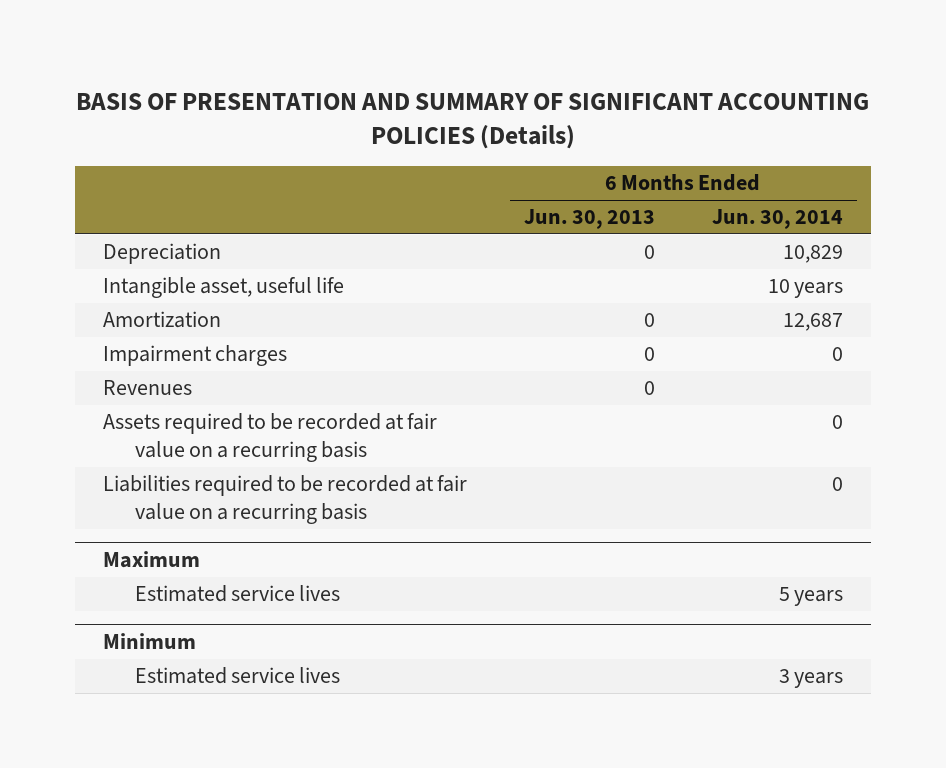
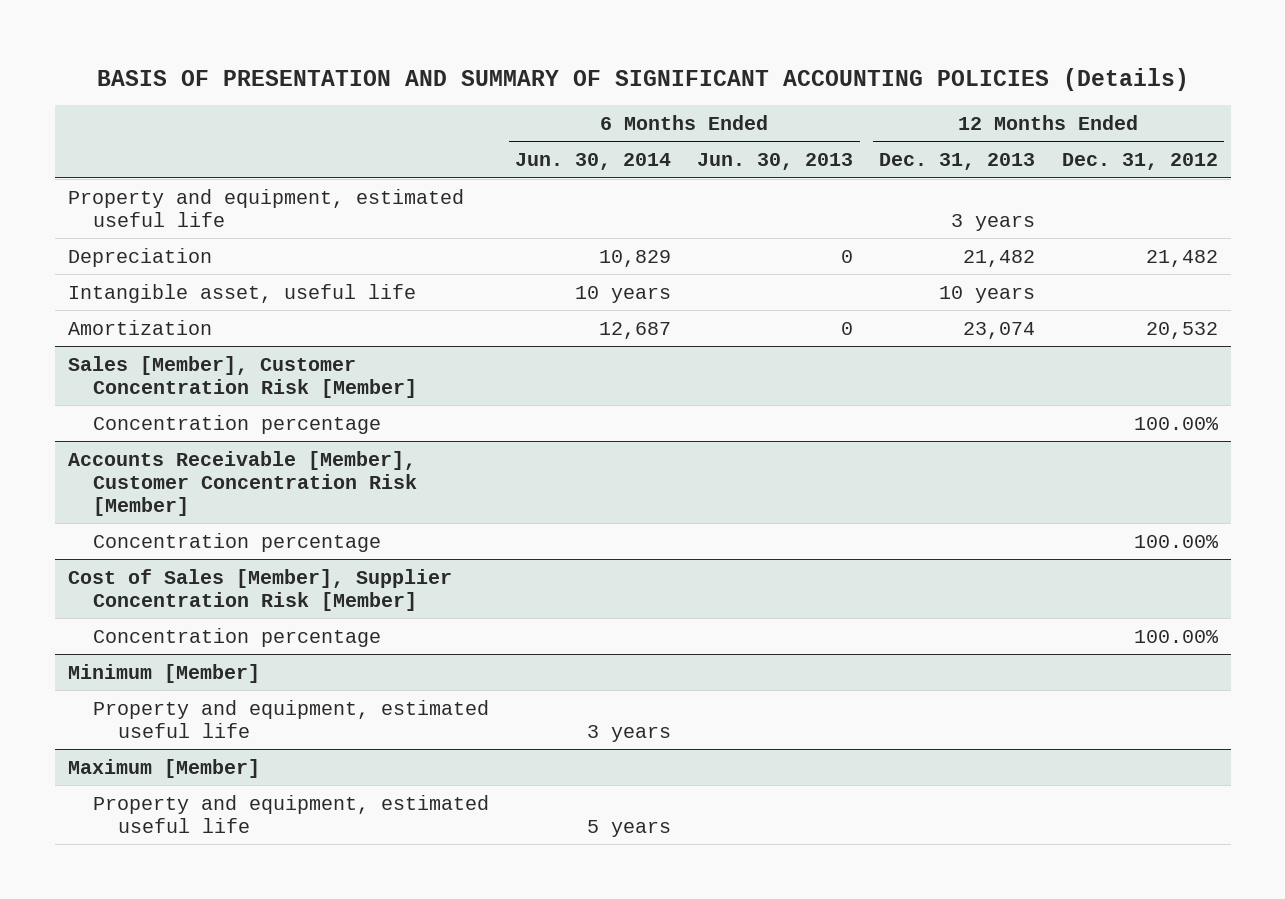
- | 6 Months Ended Jun. 30, 2013 | 6 Months Ended Jun. 30, 2014
+ | 6 Months Ended Jun. 30, 2014 | 6 Months Ended Jun. 30, 2013 | 12 Months Ended Dec. 31, 2013 | 12 Months Ended Dec. 31, 2012
+ Property and equipment, estimated useful life | | | 3 years |
- Impairment charges | 0 | 0
- Revenues | 0 |
- Assets required to be recorded at fair value on a recurring basis | | 0
- Liabilities required to be recorded at fair value on a recurring basis | | 0
- Maximum
- Estimated service lives | | 5 years
- Minimum
- Estimated service lives | | 3 years
+ Sales [Member], Customer Concentration Risk [Member]
+ Concentration percentage | | | | 100.00%
+ Accounts Receivable [Member], Customer Concentration Risk [Member]
+ Concentration percentage | | | | 100.00%
+ Cost of Sales [Member], Supplier Concentration Risk [Member]
+ Concentration percentage | | | | 100.00%
+ Minimum [Member]
+ Property and equipment, estimated useful life | 3 years | | |
+ Maximum [Member]
+ Property and equipment, estimated useful life | 5 years | | |

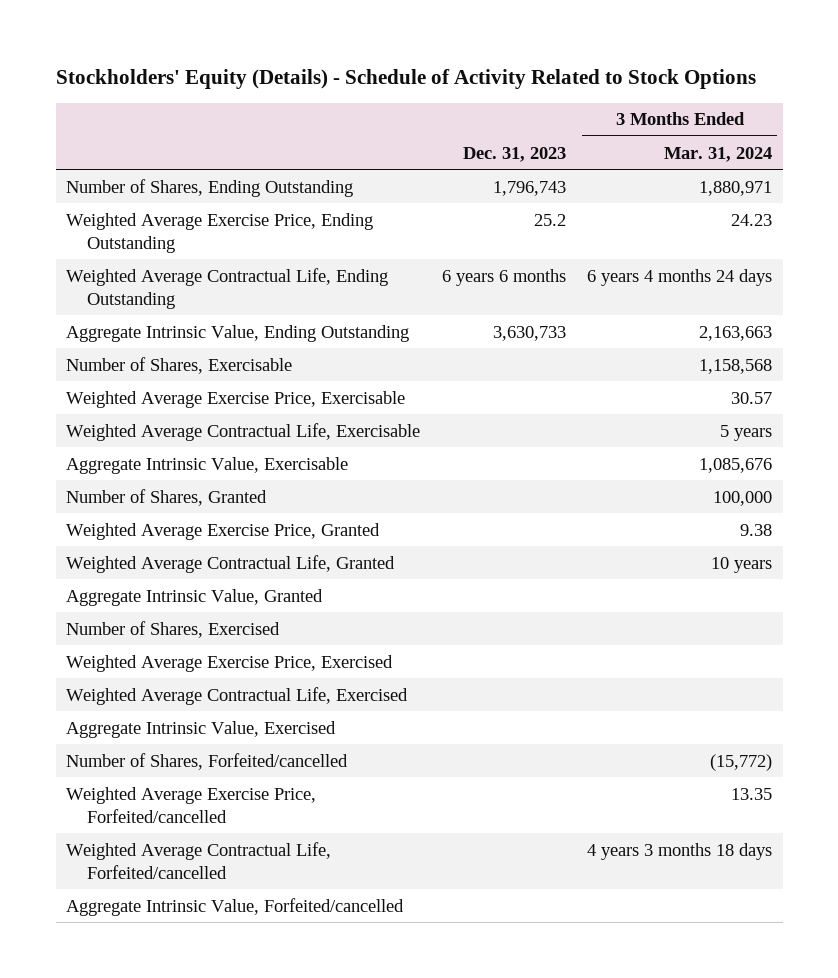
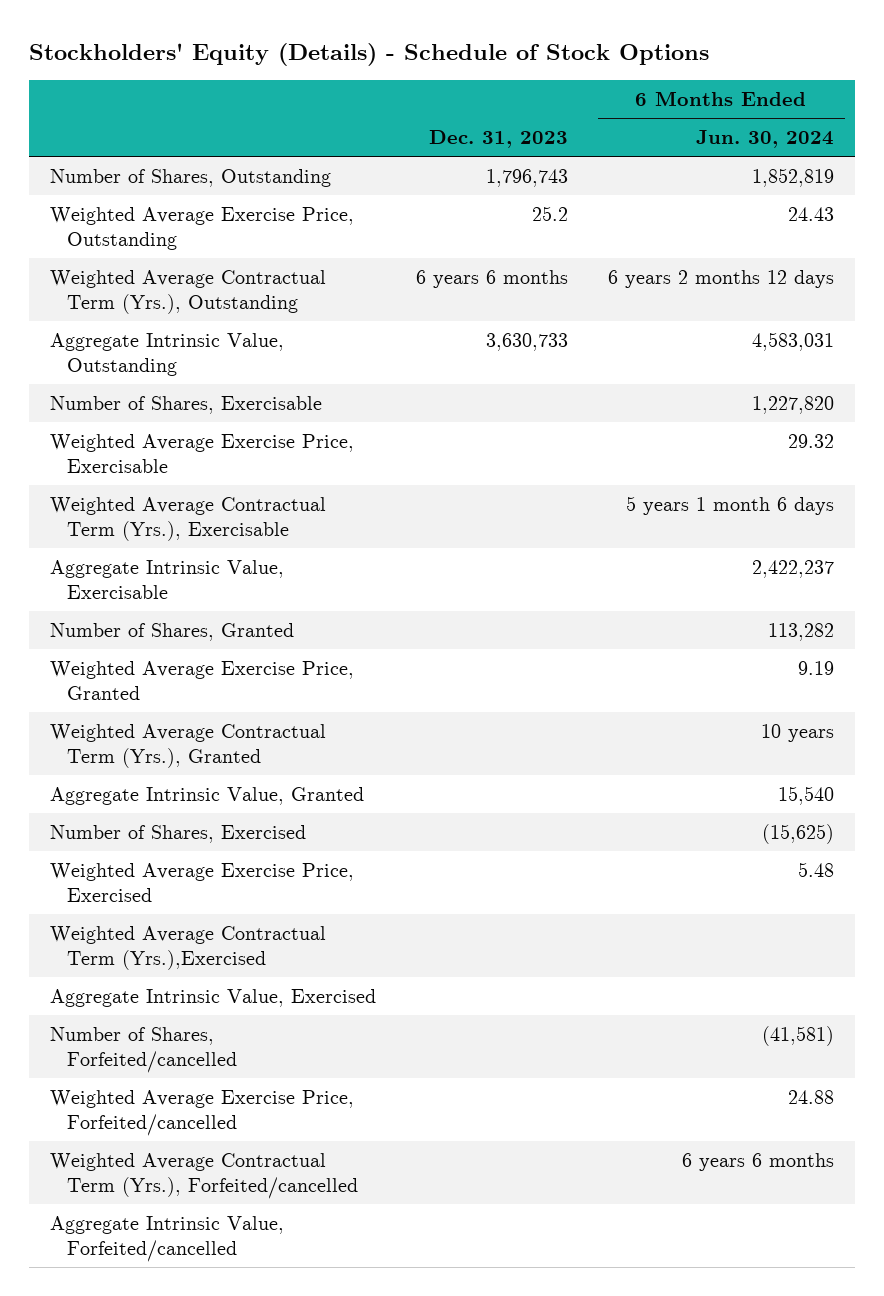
- Stockholders' Equity (Details) - Schedule of Activity Related to Stock Options
+ Stockholders' Equity (Details) - Schedule of Stock Options
- | Dec. 31, 2023 | 3 Months Ended Mar. 31, 2024
+ | Dec. 31, 2023 | 6 Months Ended Jun. 30, 2024
- Number of Shares, Ending Outstanding | 1,796,743 | 1,880,971
- Weighted Average Exercise Price, Ending Outstanding | 25.2 | 24.23
- Weighted Average Contractual Life, Ending Outstanding | 6 years 6 months | 6 years 4 months 24 days
- Aggregate Intrinsic Value, Ending Outstanding | 3,630,733 | 2,163,663
+ Number of Shares, Outstanding | 1,796,743 | 1,852,819
+ Weighted Average Exercise Price, Outstanding | 25.2 | 24.43
+ Weighted Average Contractual Term (Yrs.), Outstanding | 6 years 6 months | 6 years 2 months 12 days
+ Aggregate Intrinsic Value, Outstanding | 3,630,733 | 4,583,031
- Weighted Average Contractual Life, Exercisable | | 5 years
+ Weighted Average Contractual Term (Yrs.), Exercisable | | 5 years 1 month 6 days
- Weighted Average Contractual Life, Granted | | 10 years
+ Weighted Average Contractual Term (Yrs.), Granted | | 10 years
- Weighted Average Contractual Life, Exercised
+ Weighted Average Contractual Term (Yrs.),Exercised
- Weighted Average Contractual Life, Forfeited/cancelled | | 4 years 3 months 18 days
+ Weighted Average Contractual Term (Yrs.), Forfeited/cancelled | | 6 years 6 months

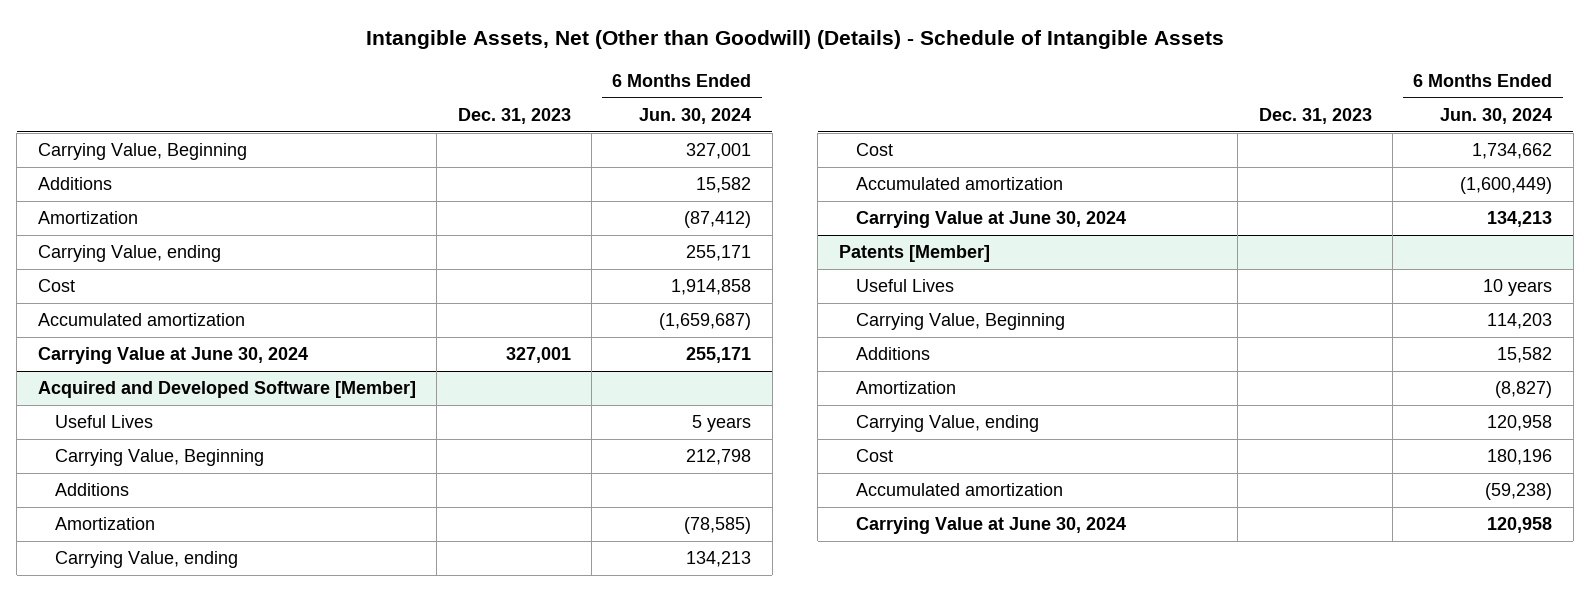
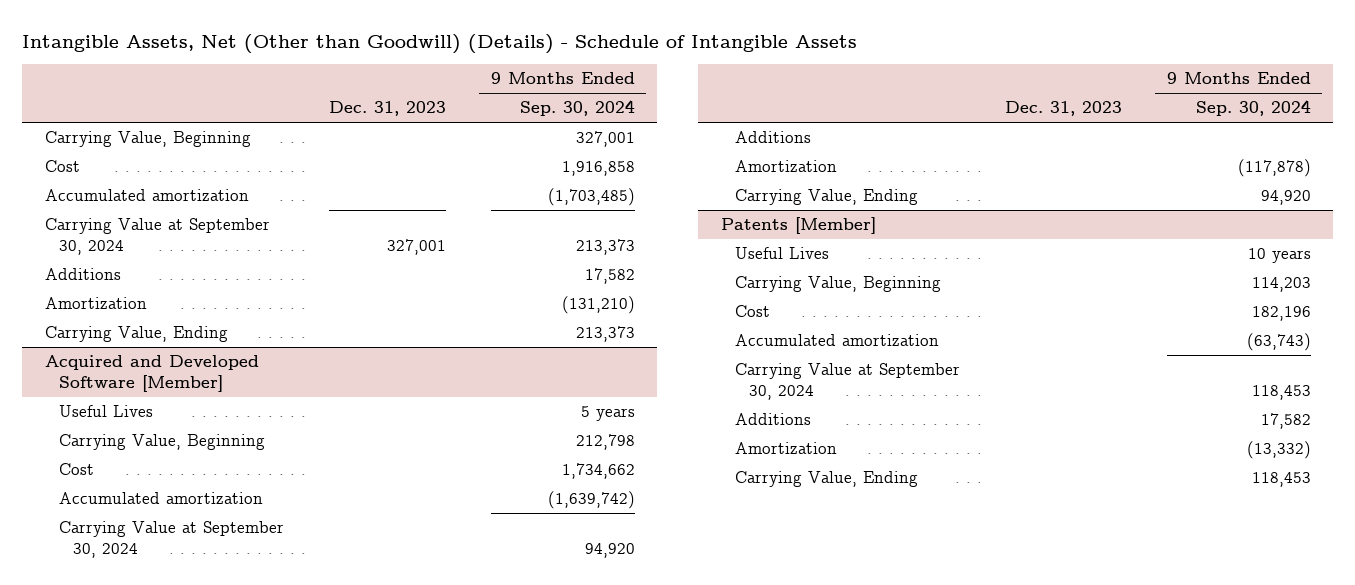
- | Dec. 31, 2023 | 6 Months Ended Jun. 30, 2024
+ | Dec. 31, 2023 | 9 Months Ended Sep. 30, 2024
- Carrying Value, ending | | 255,171
- Carrying Value at June 30, 2024 | 327,001 | 255,171
+ Carrying Value at September 30, 2024 | 327,001 | 213,373
moved down: Additions | | 17,582
moved down: Amortization | | (131,210)
+ Carrying Value, Ending | | 213,373
@ Acquired and Developed Software [Member]
- Carrying Value, ending | | 134,213
- Carrying Value at June 30, 2024 | | 134,213
+ Carrying Value at September 30, 2024 | | 94,920
moved down: Additions
moved down: Amortization | | (117,878)
+ Carrying Value, Ending | | 94,920
@ Patents [Member]
- Carrying Value, ending | | 120,958
- Carrying Value at June 30, 2024 | | 120,958
+ Carrying Value at September 30, 2024 | | 118,453
moved down: Additions | | 17,582
moved down: Amortization | | (13,332)
+ Carrying Value, Ending | | 118,453

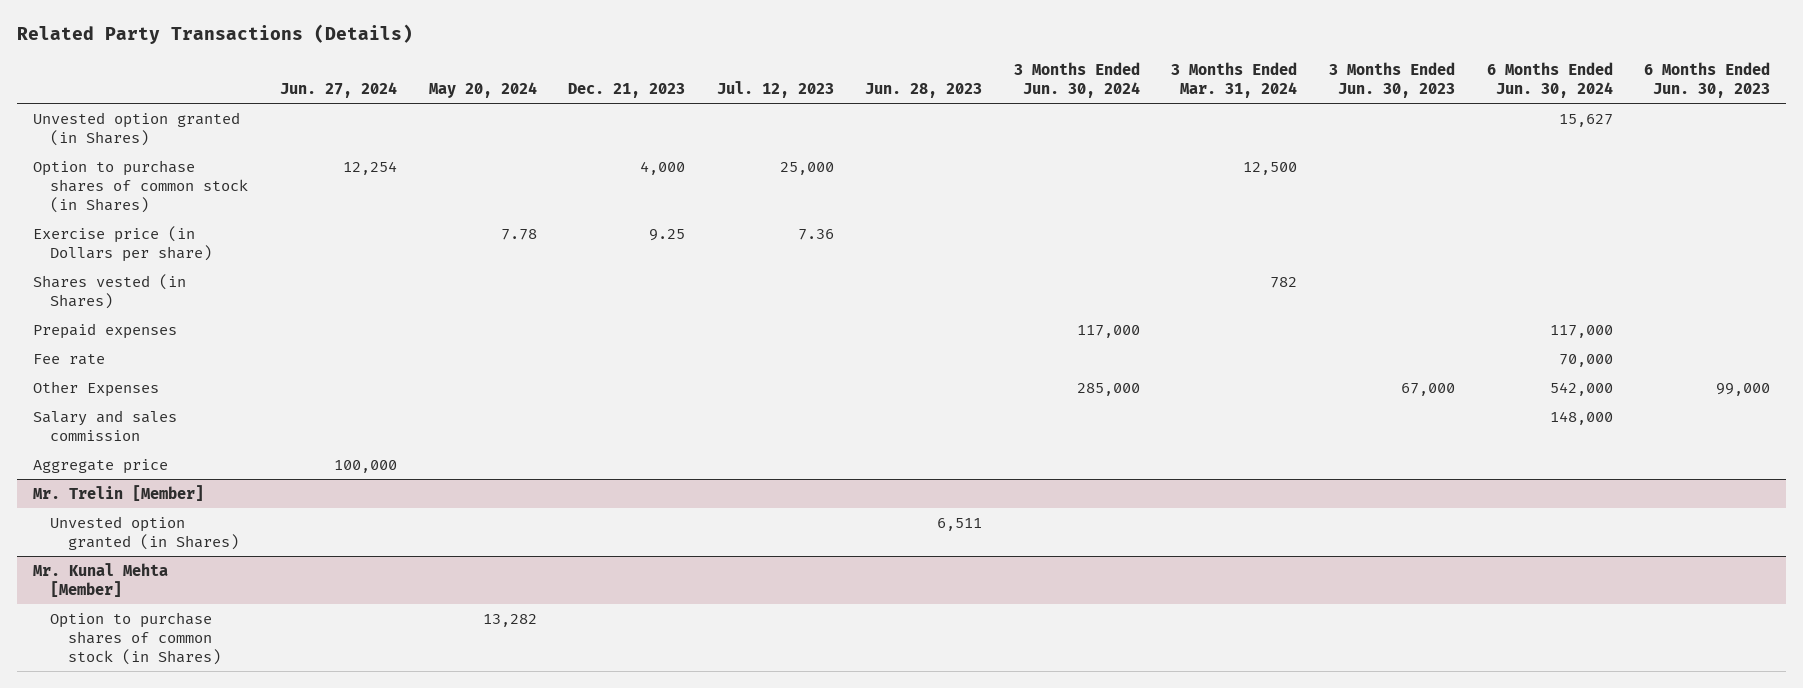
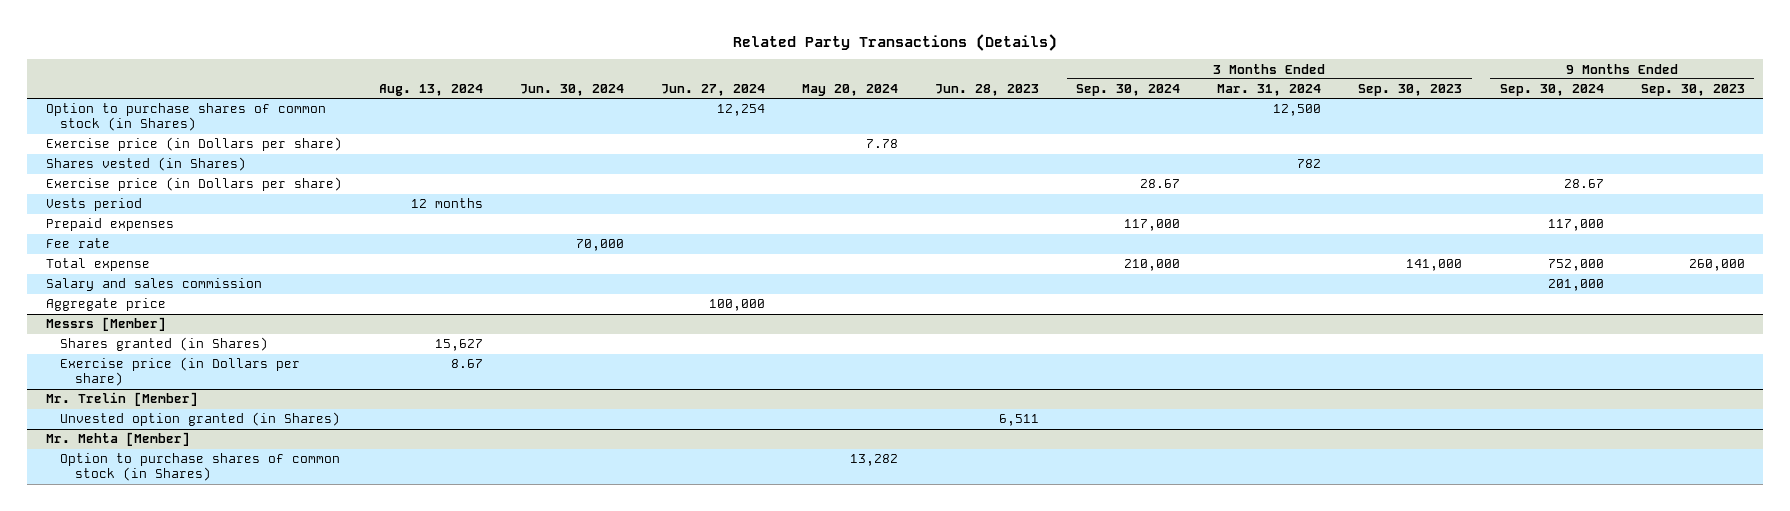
- | Jun. 27, 2024 | May 20, 2024 | Dec. 21, 2023 | Jul. 12, 2023 | Jun. 28, 2023 | 3 Months Ended Jun. 30, 2024 | 3 Months Ended Mar. 31, 2024 | 3 Months Ended Jun. 30, 2023 | 6 Months Ended Jun. 30, 2024 | 6 Months Ended Jun. 30, 2023
+ | Aug. 13, 2024 | Jun. 30, 2024 | Jun. 27, 2024 | May 20, 2024 | Jun. 28, 2023 | 3 Months Ended Sep. 30, 2024 | 3 Months Ended Mar. 31, 2024 | 3 Months Ended Sep. 30, 2023 | 9 Months Ended Sep. 30, 2024 | 9 Months Ended Sep. 30, 2023
- Unvested option granted (in Shares) | | | | | | | | | 15,627 |
+ Exercise price (in Dollars per share) | | | | | | 28.67 | | | 28.67 |
+ Vests period | 12 months | | | | | | | | |
- Other Expenses | | | | | | 285,000 | | 67,000 | 542,000 | 99,000
+ Total expense | | | | | | 210,000 | | 141,000 | 752,000 | 260,000
+ Messrs [Member]
+ Shares granted (in Shares) | 15,627 | | | | | | | | |
+ Exercise price (in Dollars per share) | 8.67 | | | | | | | | |
- Mr. Kunal Mehta [Member]
+ Mr. Mehta [Member]

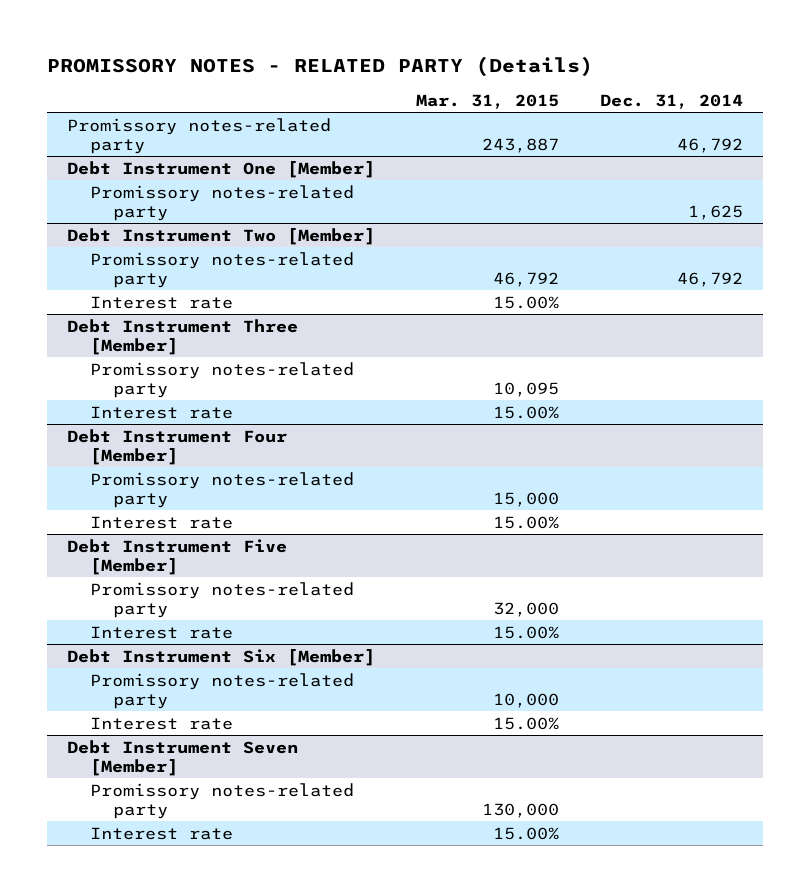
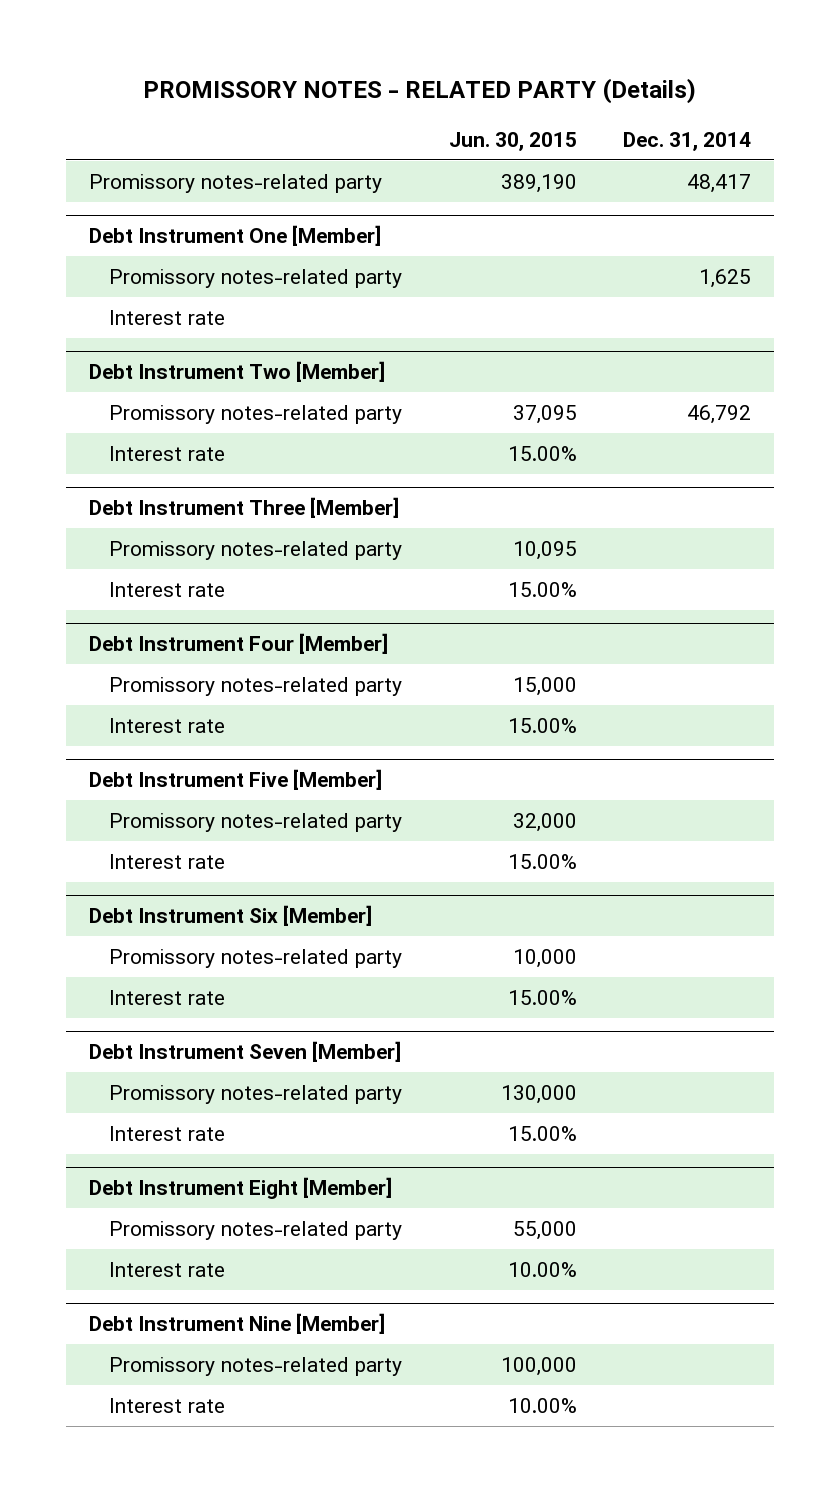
- | Mar. 31, 2015 | Dec. 31, 2014
+ | Jun. 30, 2015 | Dec. 31, 2014
- Promissory notes-related party | 243,887 | 46,792
+ Promissory notes-related party | 389,190 | 48,417
@ Debt Instrument One [Member]
+ Interest rate
+ Debt Instrument Eight [Member]
+ Promissory notes-related party | 55,000 |
+ Interest rate | 10.00% |
+ Debt Instrument Nine [Member]
+ Promissory notes-related party | 100,000 |
+ Interest rate | 10.00% |

